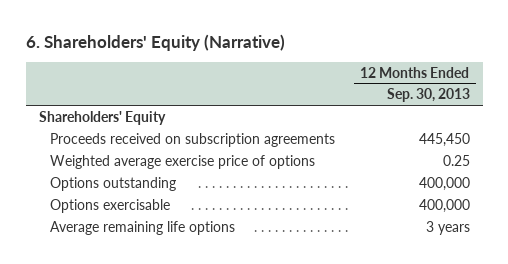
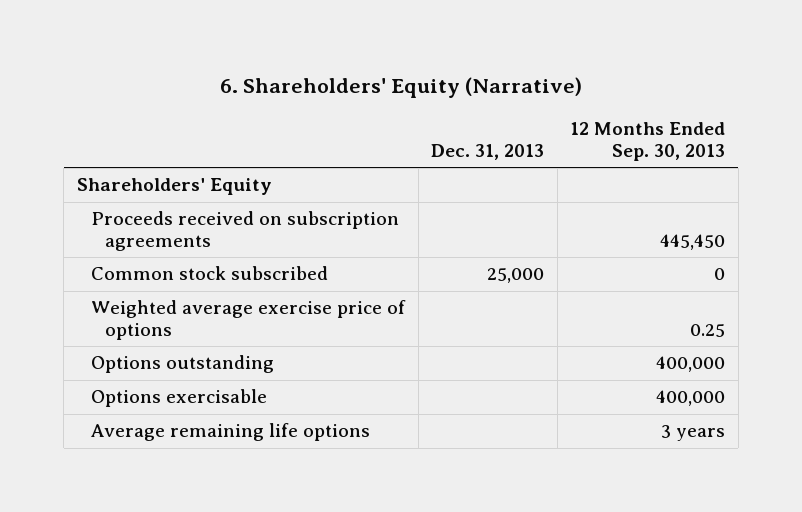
- | 12 Months Ended Sep. 30, 2013
+ | Dec. 31, 2013 | 12 Months Ended Sep. 30, 2013
+ Common stock subscribed | 25,000 | 0

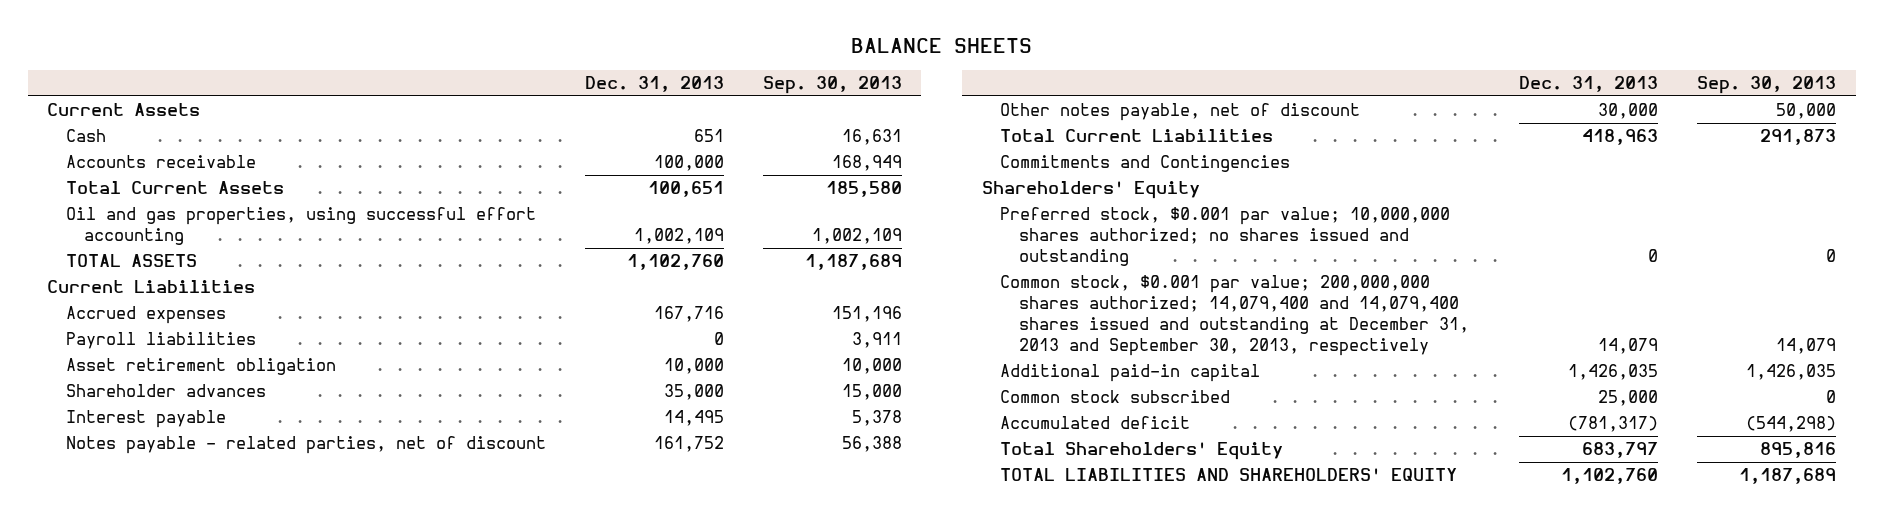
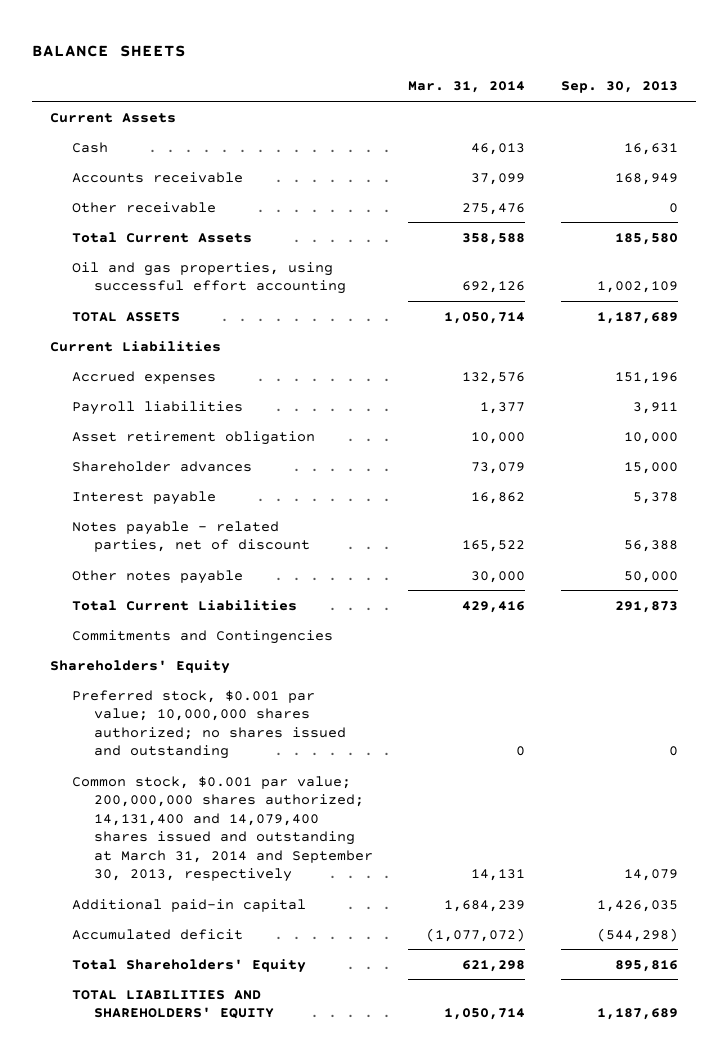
- | Dec. 31, 2013 | Sep. 30, 2013
+ | Mar. 31, 2014 | Sep. 30, 2013
+ Other receivable | 275,476 | 0
- Other notes payable, net of discount | 30,000 | 50,000
+ Other notes payable | 30,000 | 50,000
- Common stock, $0.001 par value; 200,000,000 shares authorized; 14,079,400 and 14,079,400 shares issued and outstanding at December 31, 2013 and September 30, 2013, respectively | 14,079 | 14,079
+ Common stock, $0.001 par value; 200,000,000 shares authorized; 14,131,400 and 14,079,400 shares issued and outstanding at March 31, 2014 and September 30, 2013, respectively | 14,131 | 14,079
- Common stock subscribed | 25,000 | 0

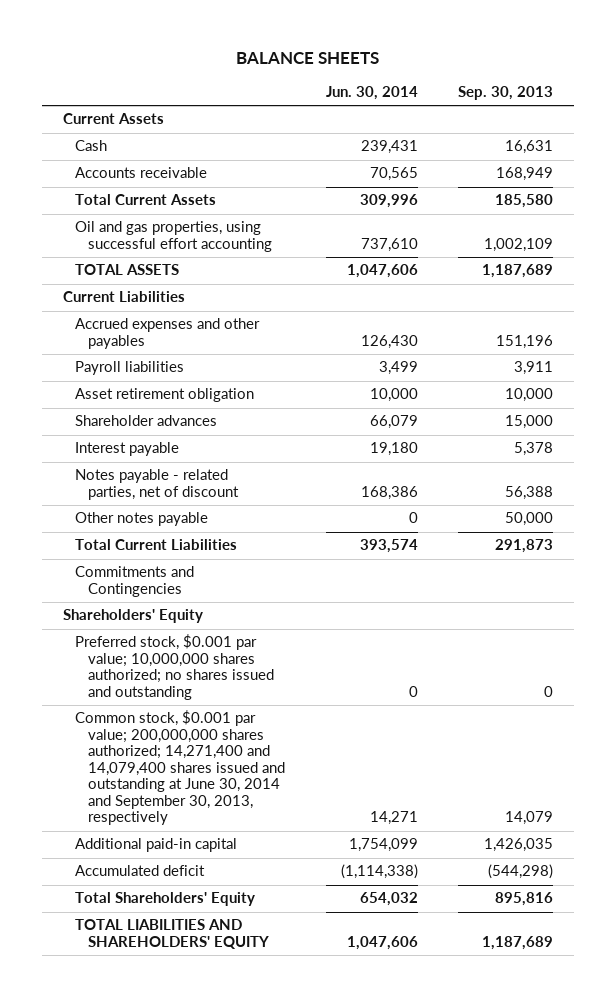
- | Mar. 31, 2014 | Sep. 30, 2013
+ | Jun. 30, 2014 | Sep. 30, 2013
- Other receivable | 275,476 | 0
- Accrued expenses | 132,576 | 151,196
+ Accrued expenses and other payables | 126,430 | 151,196
- Common stock, $0.001 par value; 200,000,000 shares authorized; 14,131,400 and 14,079,400 shares issued and outstanding at March 31, 2014 and September 30, 2013, respectively | 14,131 | 14,079
+ Common stock, $0.001 par value; 200,000,000 shares authorized; 14,271,400 and 14,079,400 shares issued and outstanding at June 30, 2014 and September 30, 2013, respectively | 14,271 | 14,079

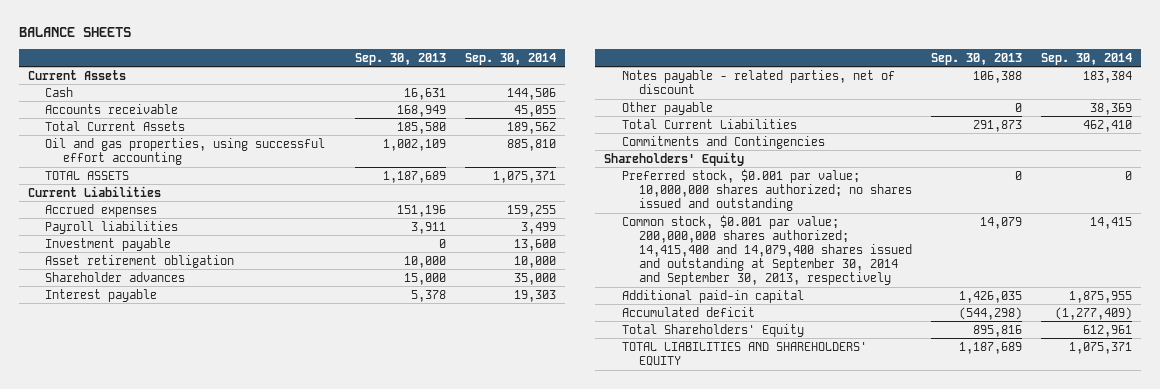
- | Jun. 30, 2014 | Sep. 30, 2013
+ | Sep. 30, 2013 | Sep. 30, 2014
- Accrued expenses and other payables | 126,430 | 151,196
+ Accrued expenses | 151,196 | 159,255
+ Investment payable | 0 | 13,600
- Notes payable - related parties, net of discount | 168,386 | 56,388
- Other notes payable | 0 | 50,000
+ Notes payable - related parties, net of discount | 106,388 | 183,384
+ Other payable | 0 | 38,369
- Common stock, $0.001 par value; 200,000,000 shares authorized; 14,271,400 and 14,079,400 shares issued and outstanding at June 30, 2014 and September 30, 2013, respectively | 14,271 | 14,079
+ Common stock, $0.001 par value; 200,000,000 shares authorized; 14,415,400 and 14,079,400 shares issued and outstanding at September 30, 2014 and September 30, 2013, respectively | 14,079 | 14,415

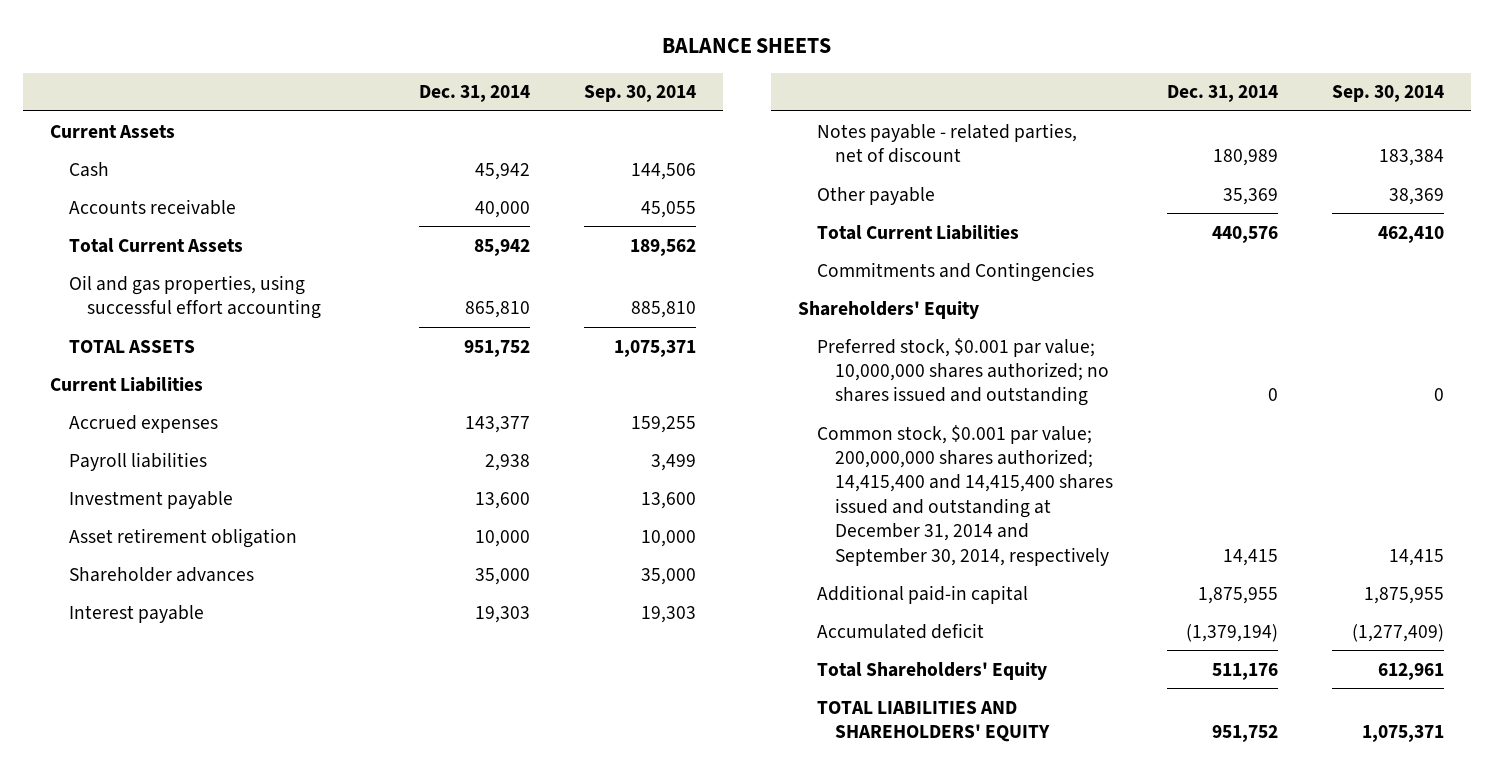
- | Sep. 30, 2013 | Sep. 30, 2014
+ | Dec. 31, 2014 | Sep. 30, 2014
- Common stock, $0.001 par value; 200,000,000 shares authorized; 14,415,400 and 14,079,400 shares issued and outstanding at September 30, 2014 and September 30, 2013, respectively | 14,079 | 14,415
+ Common stock, $0.001 par value; 200,000,000 shares authorized; 14,415,400 and 14,415,400 shares issued and outstanding at December 31, 2014 and September 30, 2014, respectively | 14,415 | 14,415

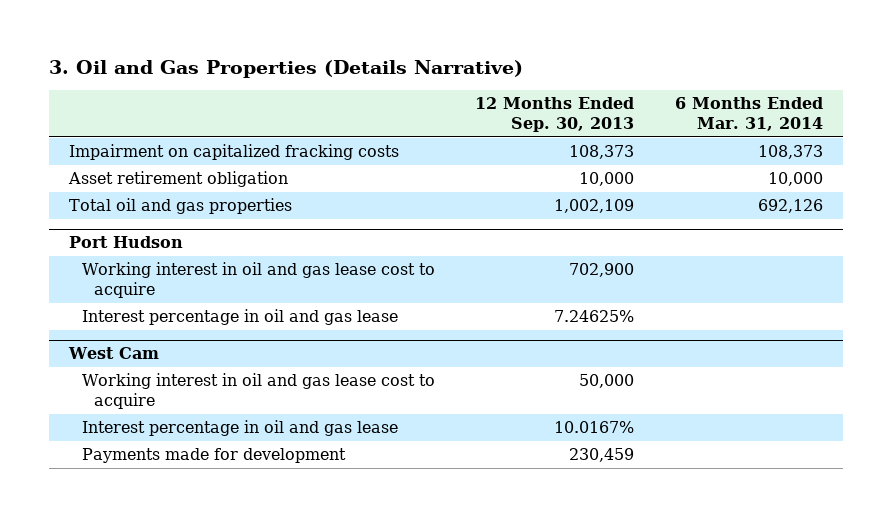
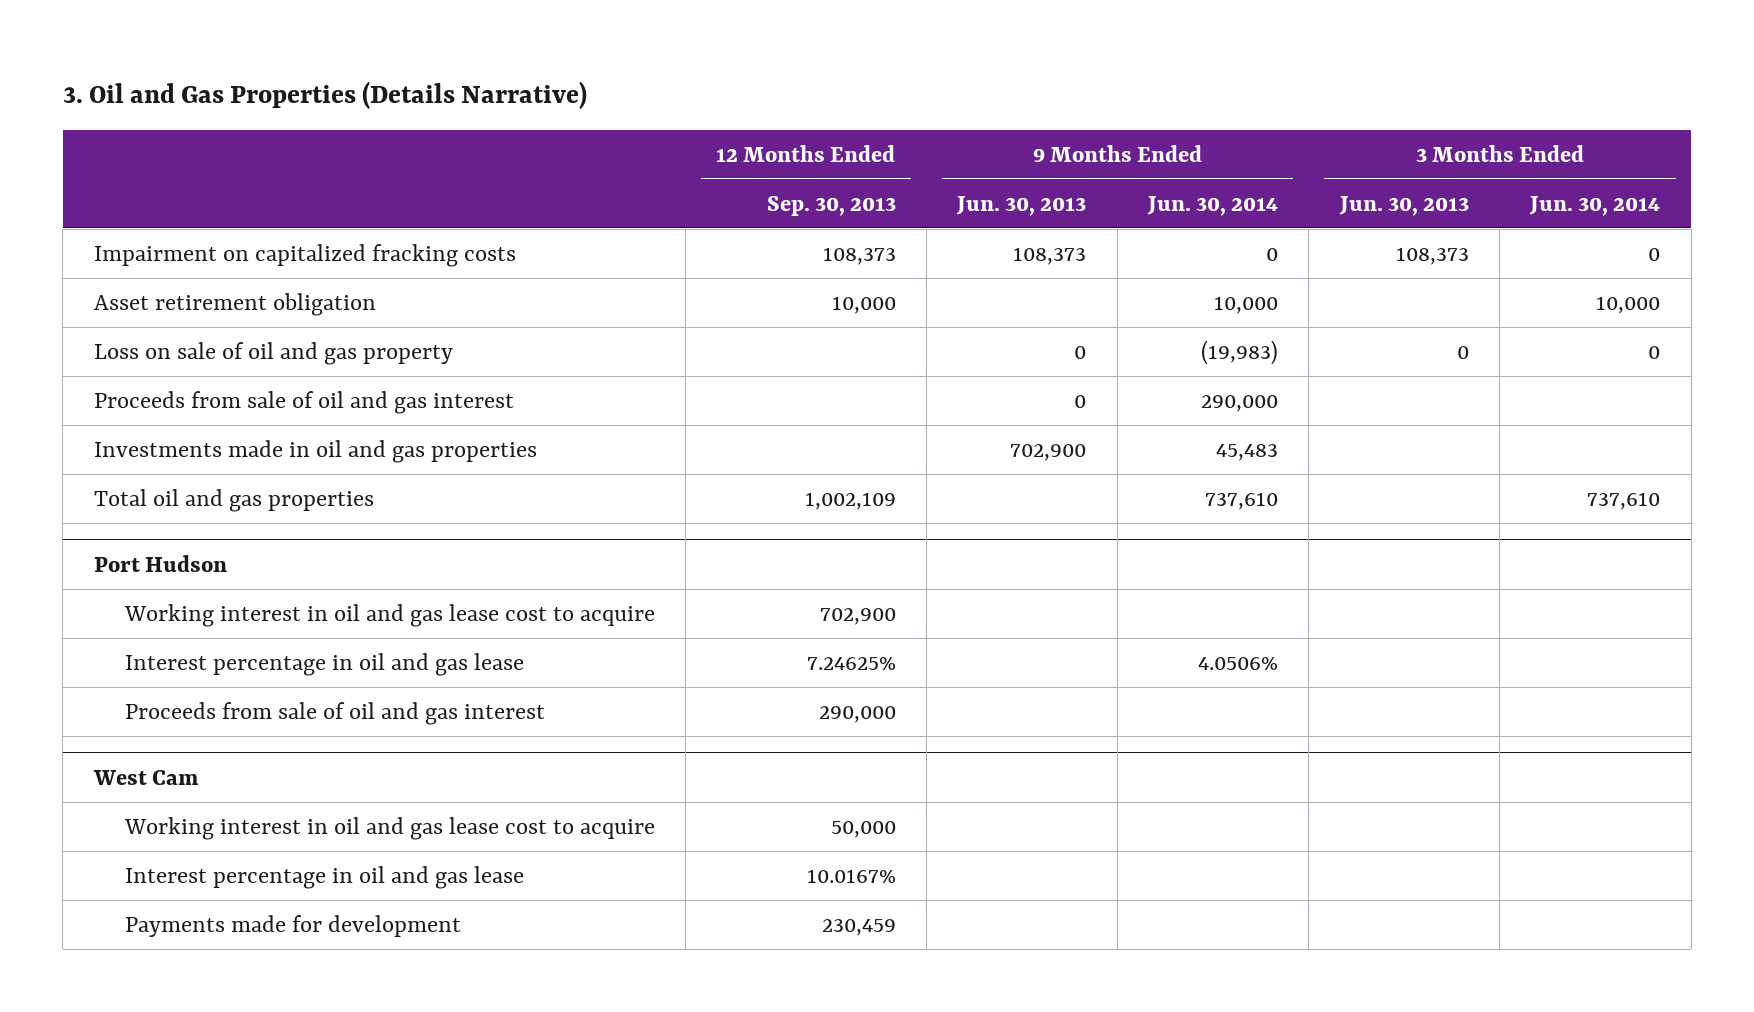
- | 12 Months Ended Sep. 30, 2013 | 6 Months Ended Mar. 31, 2014
+ | 12 Months Ended Sep. 30, 2013 | 9 Months Ended Jun. 30, 2013 | 9 Months Ended Jun. 30, 2014 | 3 Months Ended Jun. 30, 2013 | 3 Months Ended Jun. 30, 2014
+ Loss on sale of oil and gas property | | 0 | (19,983) | 0 | 0
+ Proceeds from sale of oil and gas interest | | 0 | 290,000 | |
+ Investments made in oil and gas properties | | 702,900 | 45,483 | |
@ Port Hudson
+ Proceeds from sale of oil and gas interest | 290,000 | | | |

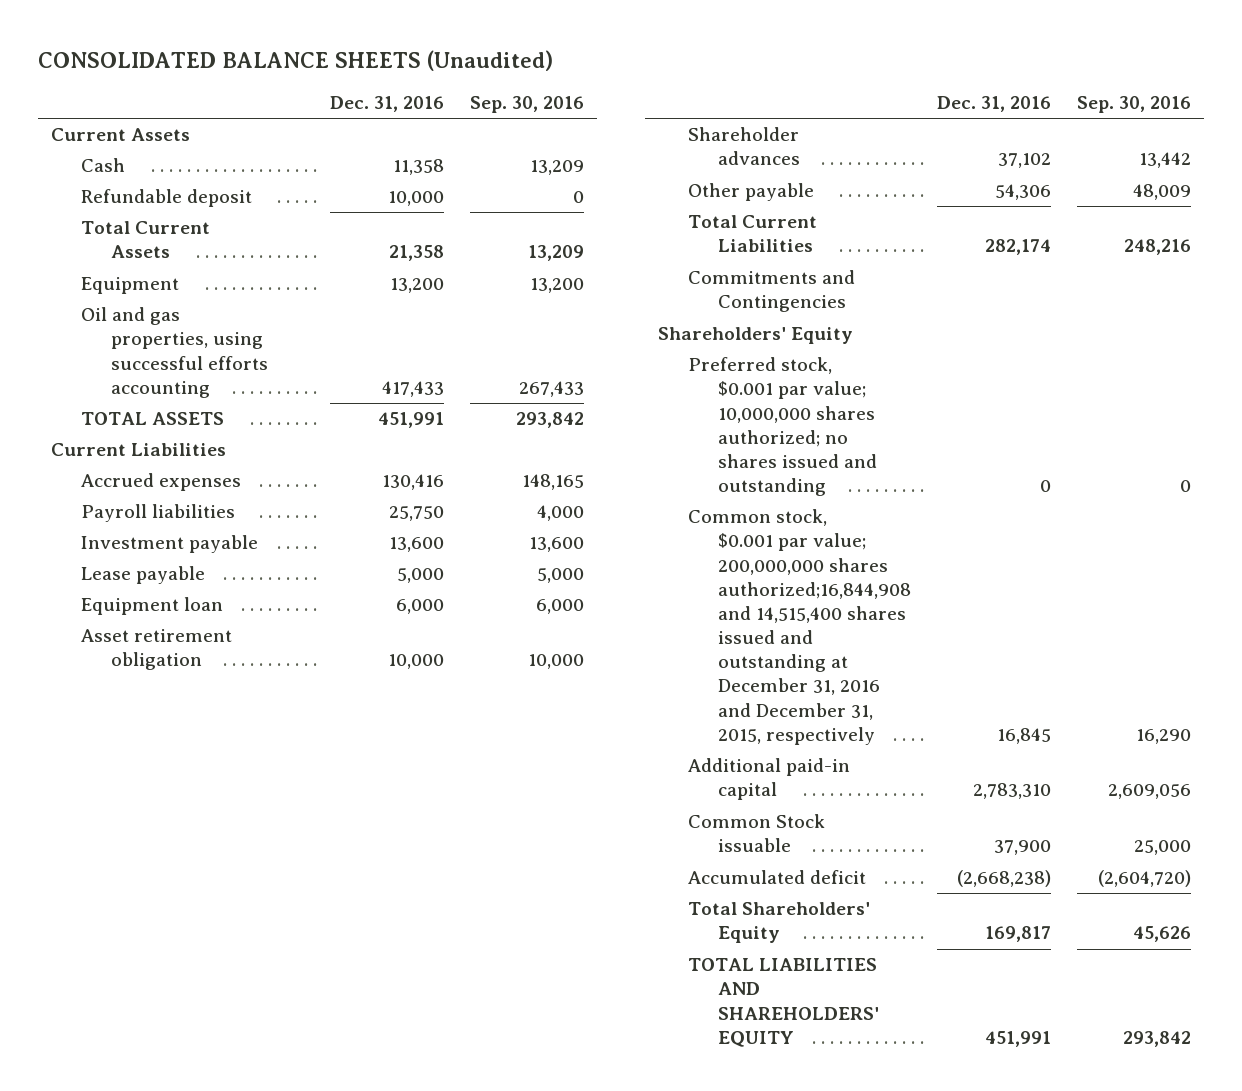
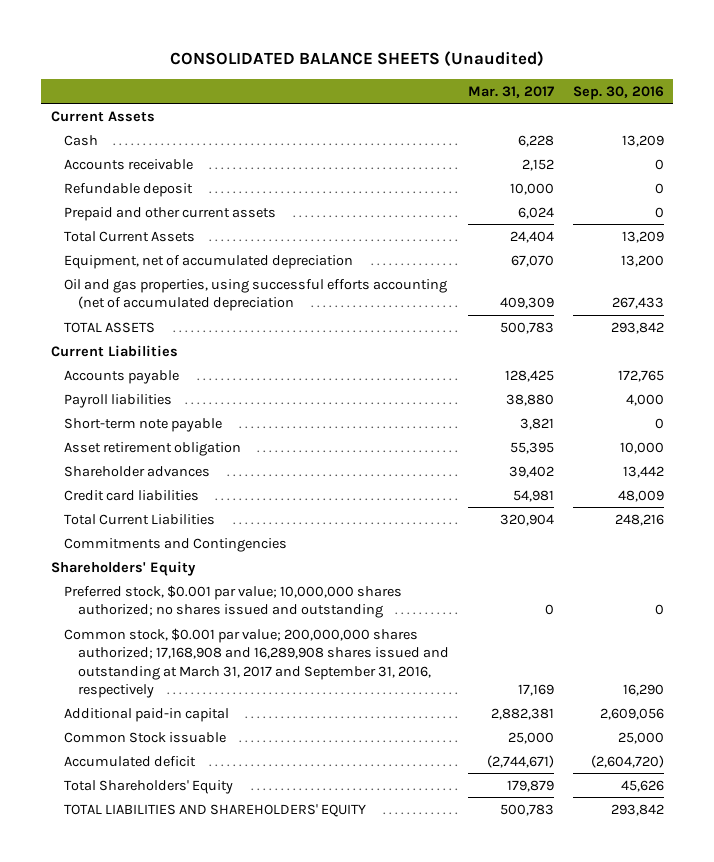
- | Dec. 31, 2016 | Sep. 30, 2016
+ | Mar. 31, 2017 | Sep. 30, 2016
+ Accounts receivable | 2,152 | 0
+ Prepaid and other current assets | 6,024 | 0
- Equipment | 13,200 | 13,200
- Oil and gas properties, using successful efforts accounting | 417,433 | 267,433
+ Equipment, net of accumulated depreciation | 67,070 | 13,200
+ Oil and gas properties, using successful efforts accounting (net of accumulated depreciation | 409,309 | 267,433
- Accrued expenses | 130,416 | 148,165
+ Accounts payable | 128,425 | 172,765
- Investment payable | 13,600 | 13,600
- Lease payable | 5,000 | 5,000
- Equipment loan | 6,000 | 6,000
+ Short-term note payable | 3,821 | 0
- Other payable | 54,306 | 48,009
+ Credit card liabilities | 54,981 | 48,009
- Common stock, $0.001 par value; 200,000,000 shares authorized;16,844,908 and 14,515,400 shares issued and outstanding at December 31, 2016 and December 31, 2015, respectively | 16,845 | 16,290
+ Common stock, $0.001 par value; 200,000,000 shares authorized; 17,168,908 and 16,289,908 shares issued and outstanding at March 31, 2017 and September 31, 2016, respectively | 17,169 | 16,290

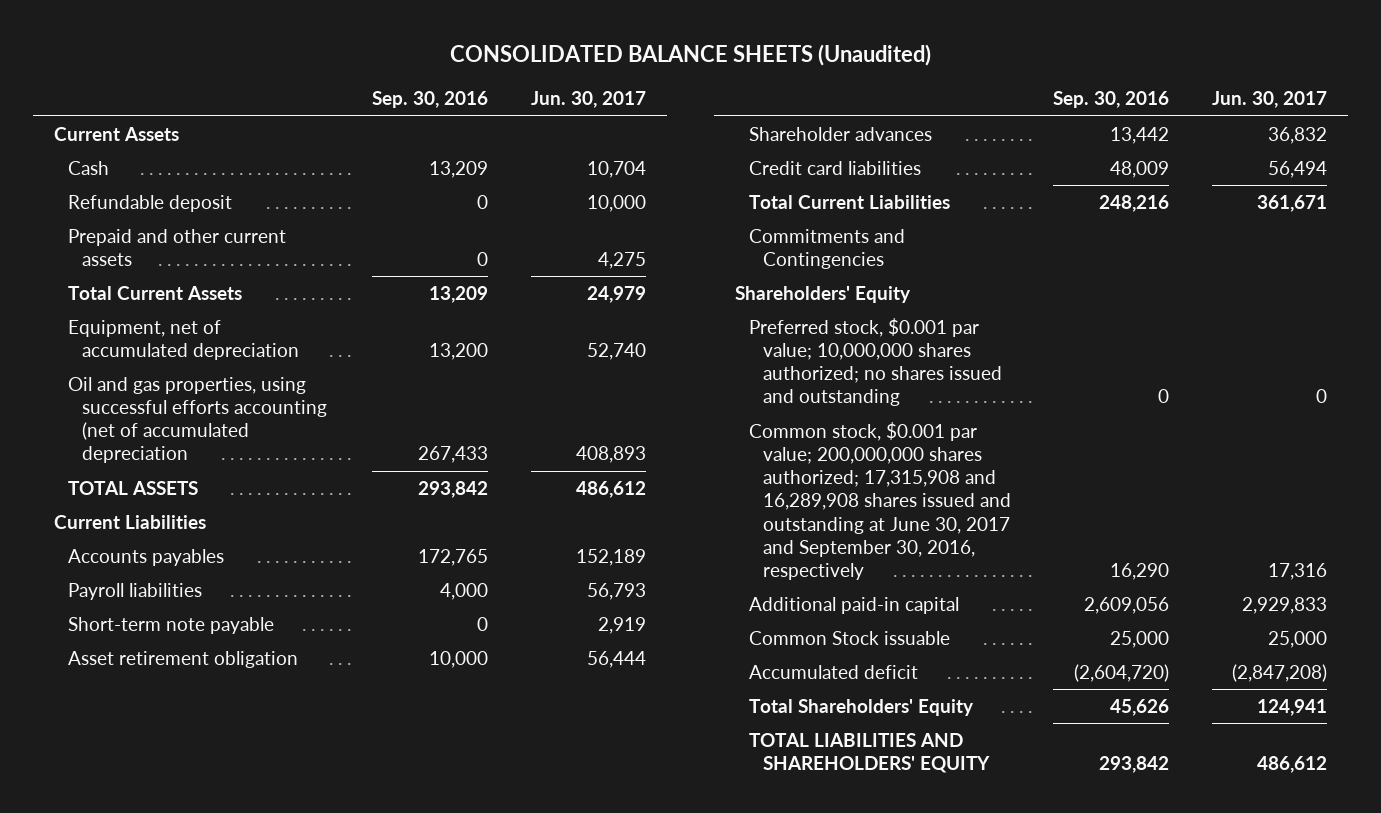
- | Mar. 31, 2017 | Sep. 30, 2016
+ | Sep. 30, 2016 | Jun. 30, 2017
- Accounts receivable | 2,152 | 0
- Accounts payable | 128,425 | 172,765
+ Accounts payables | 172,765 | 152,189
- Common stock, $0.001 par value; 200,000,000 shares authorized; 17,168,908 and 16,289,908 shares issued and outstanding at March 31, 2017 and September 31, 2016, respectively | 17,169 | 16,290
+ Common stock, $0.001 par value; 200,000,000 shares authorized; 17,315,908 and 16,289,908 shares issued and outstanding at June 30, 2017 and September 30, 2016, respectively | 16,290 | 17,316

